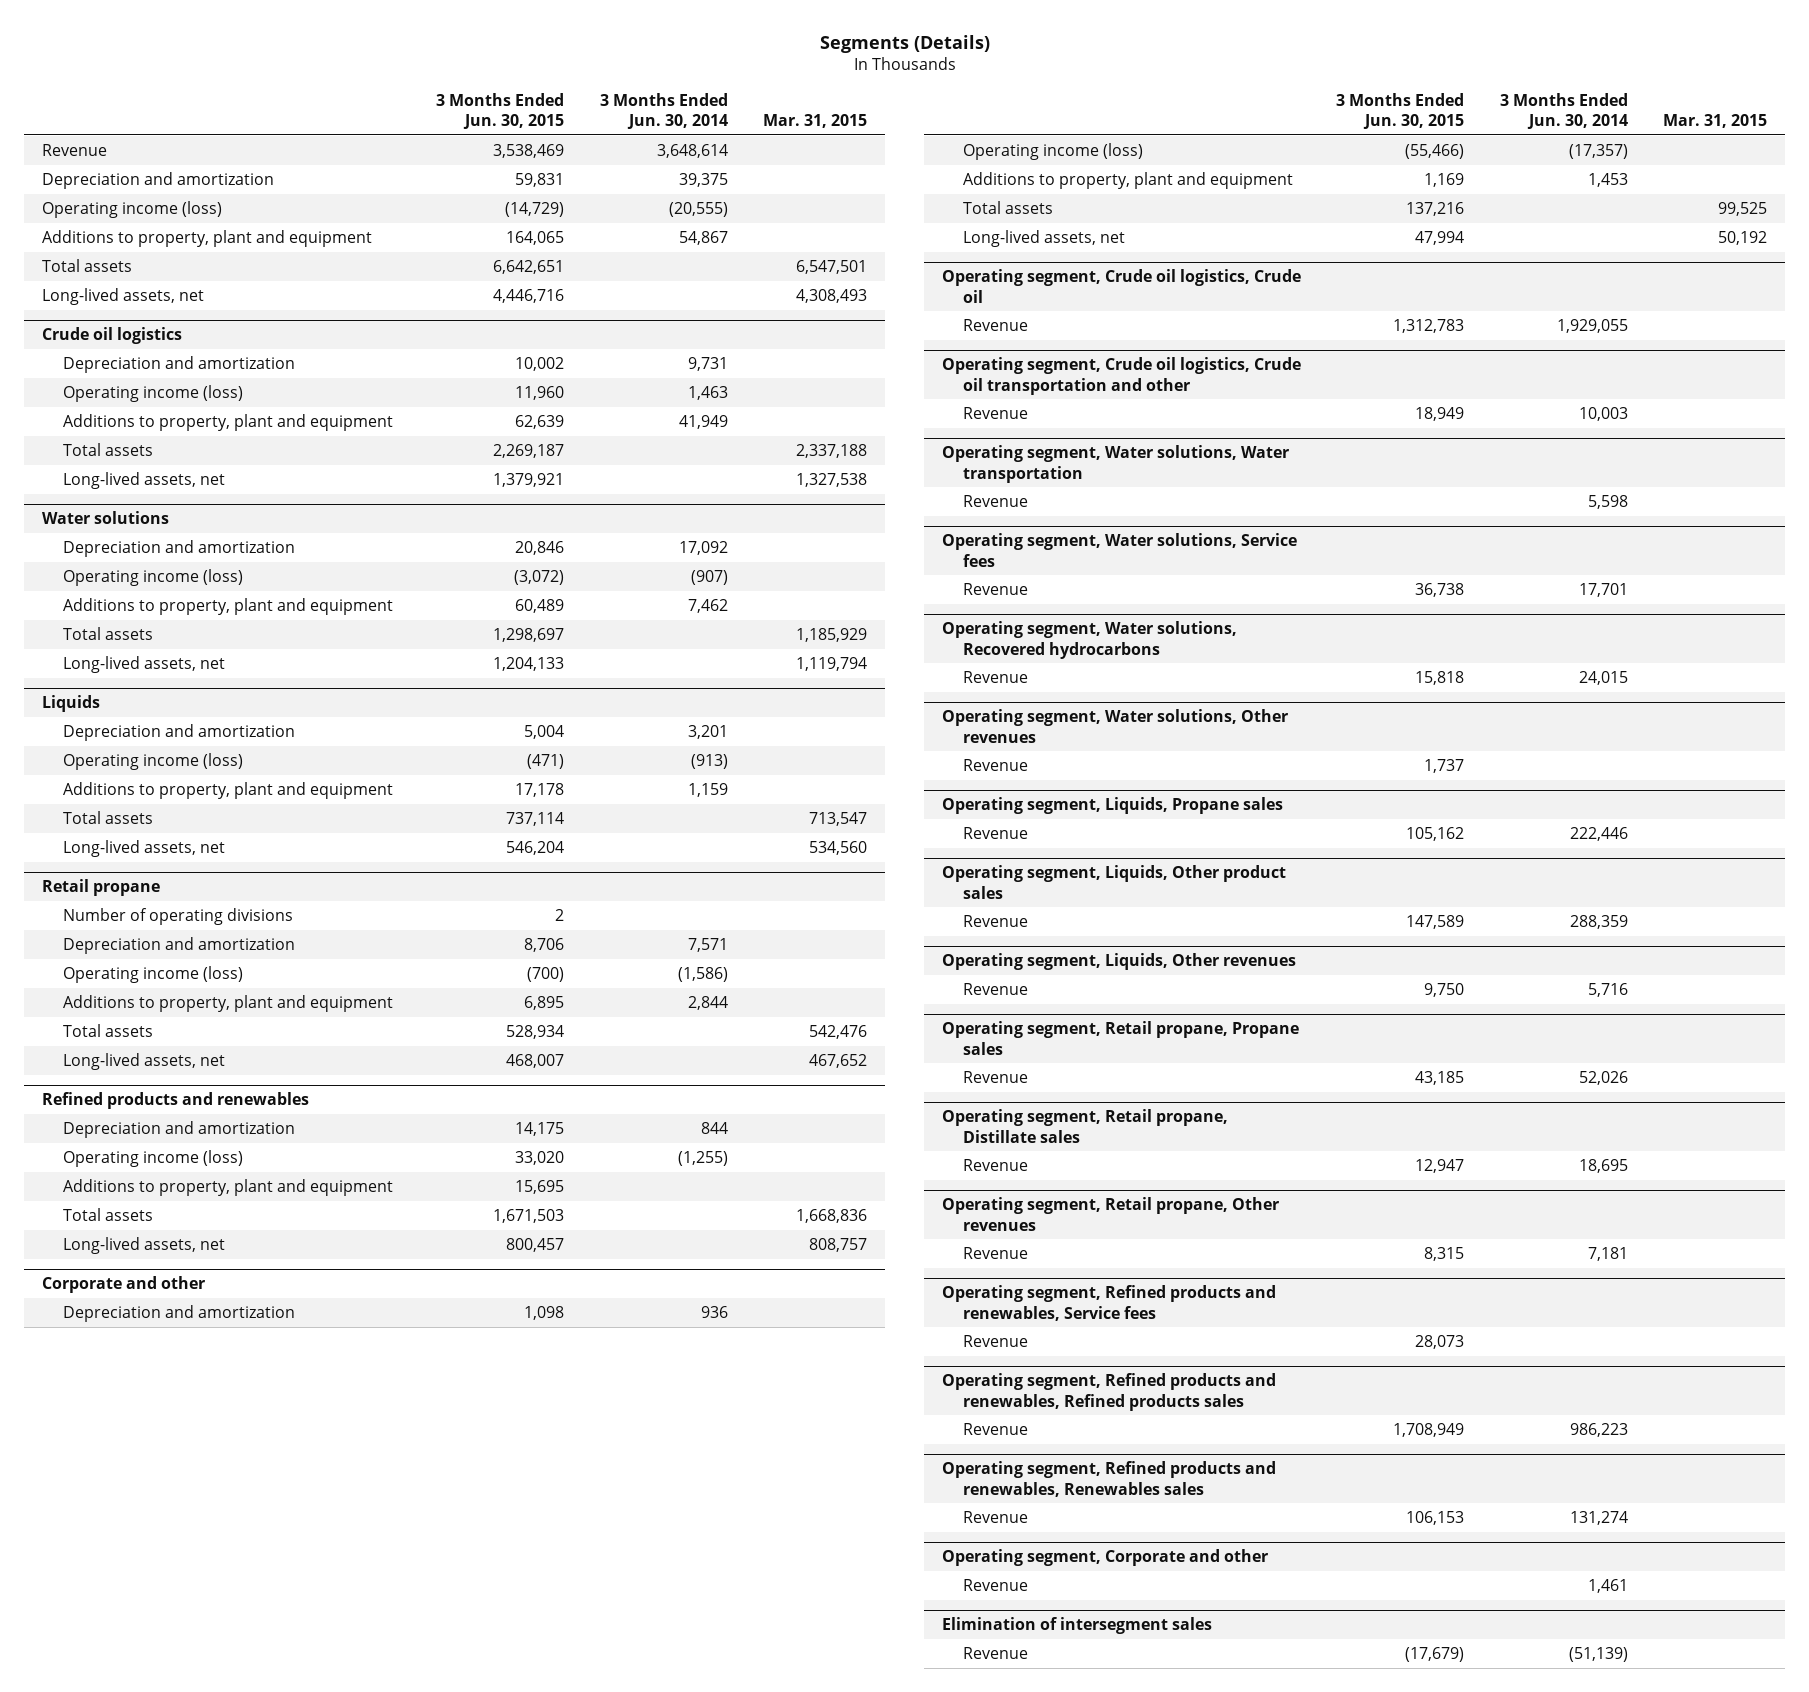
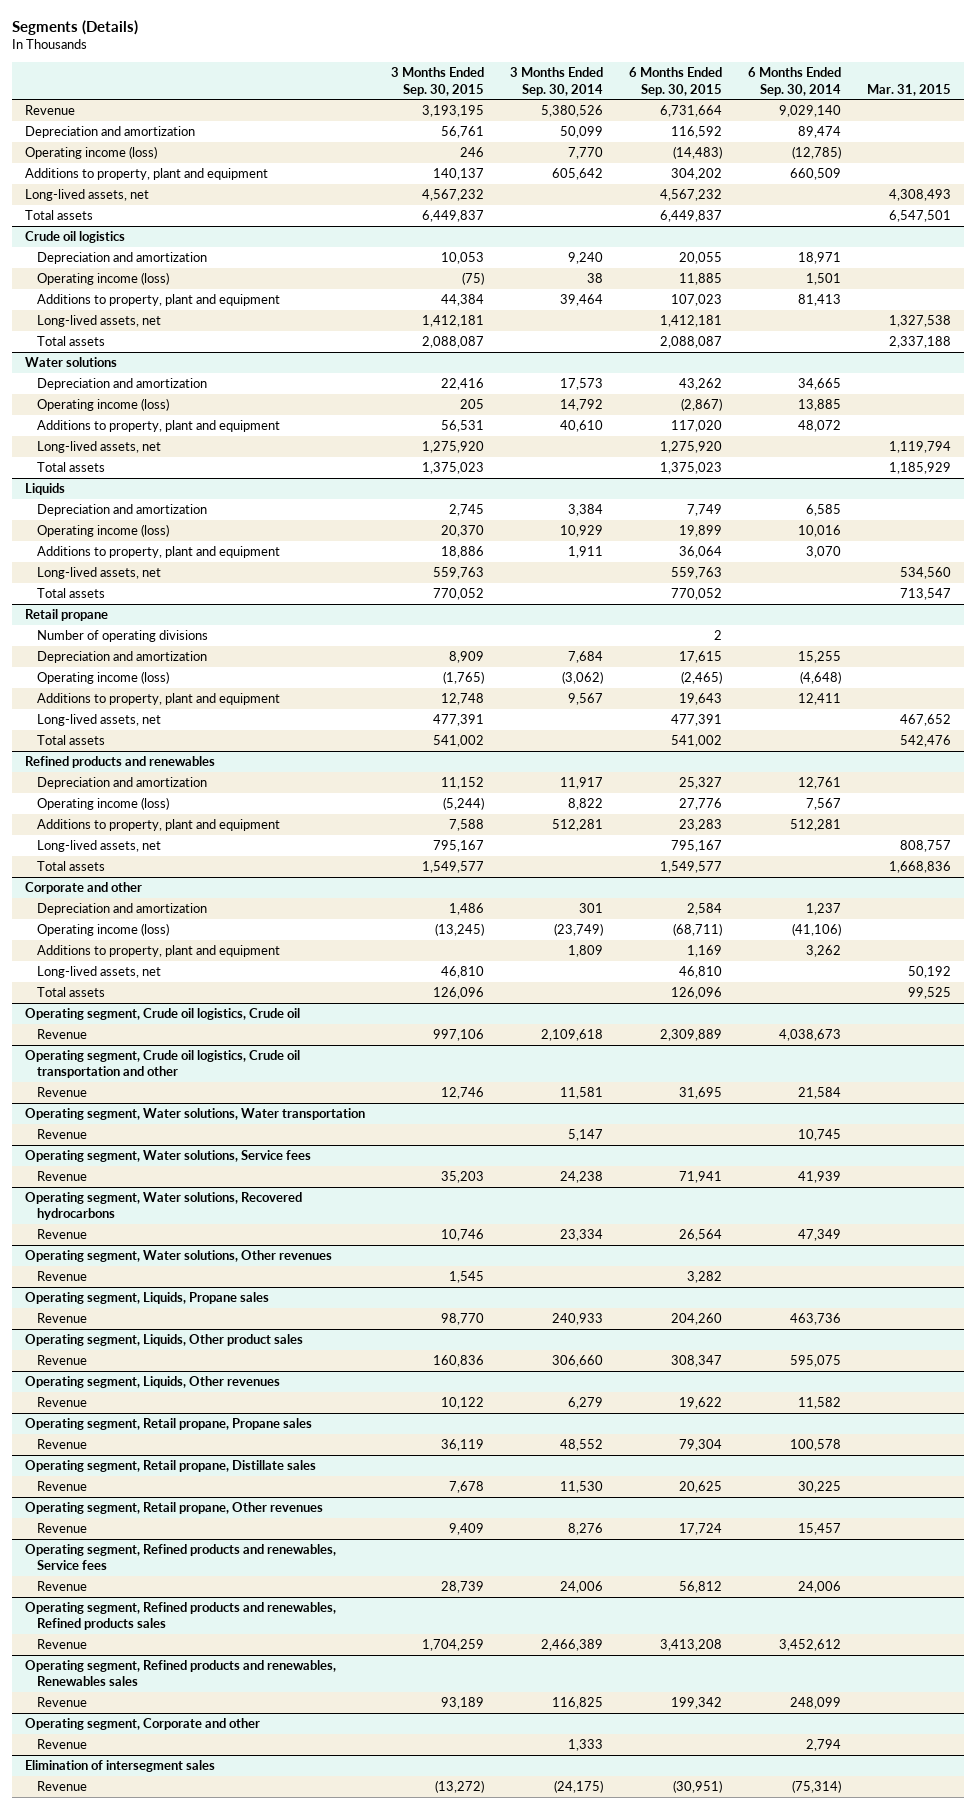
- | 3 Months Ended Jun. 30, 2015 | 3 Months Ended Jun. 30, 2014 | Mar. 31, 2015
+ | 3 Months Ended Sep. 30, 2015 | 3 Months Ended Sep. 30, 2014 | 6 Months Ended Sep. 30, 2015 | 6 Months Ended Sep. 30, 2014 | Mar. 31, 2015
moved down: Total assets | 6,449,837 | | 6,449,837 | | 6,547,501
@ Crude oil logistics
moved down: Total assets | 2,088,087 | | 2,088,087 | | 2,337,188
@ Water solutions
moved down: Total assets | 1,375,023 | | 1,375,023 | | 1,185,929
@ Liquids
moved down: Total assets | 770,052 | | 770,052 | | 713,547
@ Retail propane
moved down: Total assets | 541,002 | | 541,002 | | 542,476
@ Refined products and renewables
moved down: Total assets | 1,549,577 | | 1,549,577 | | 1,668,836
@ Corporate and other
moved down: Total assets | 126,096 | | 126,096 | | 99,525

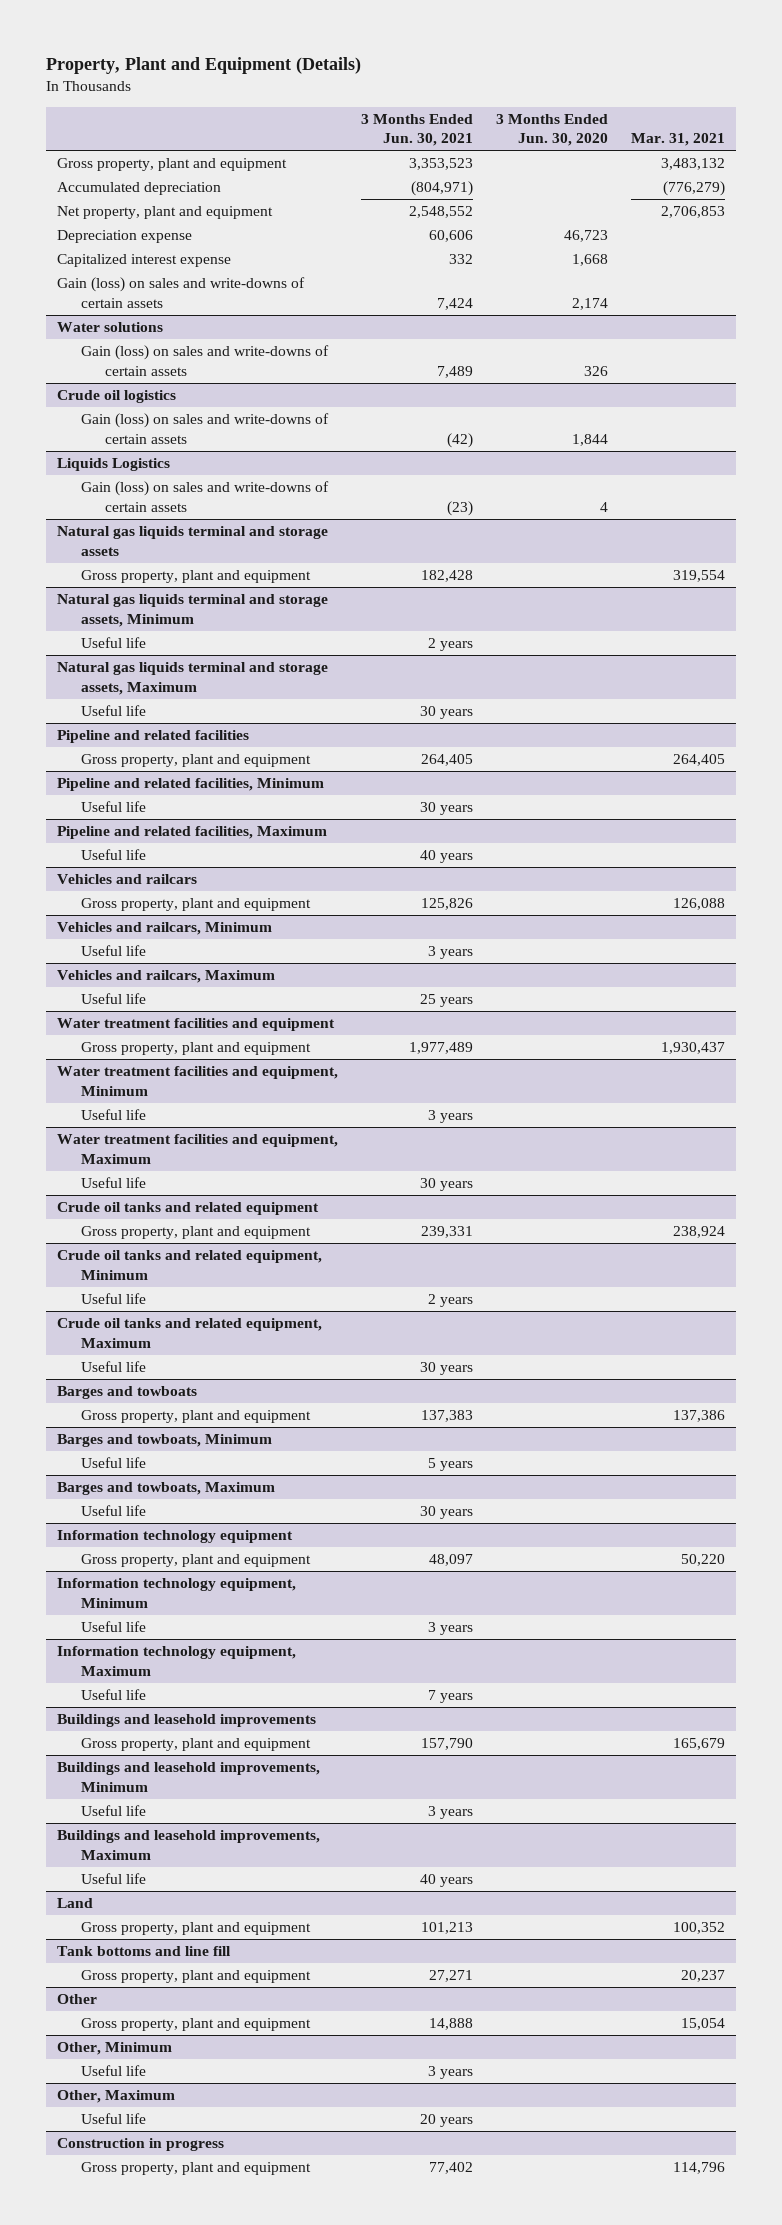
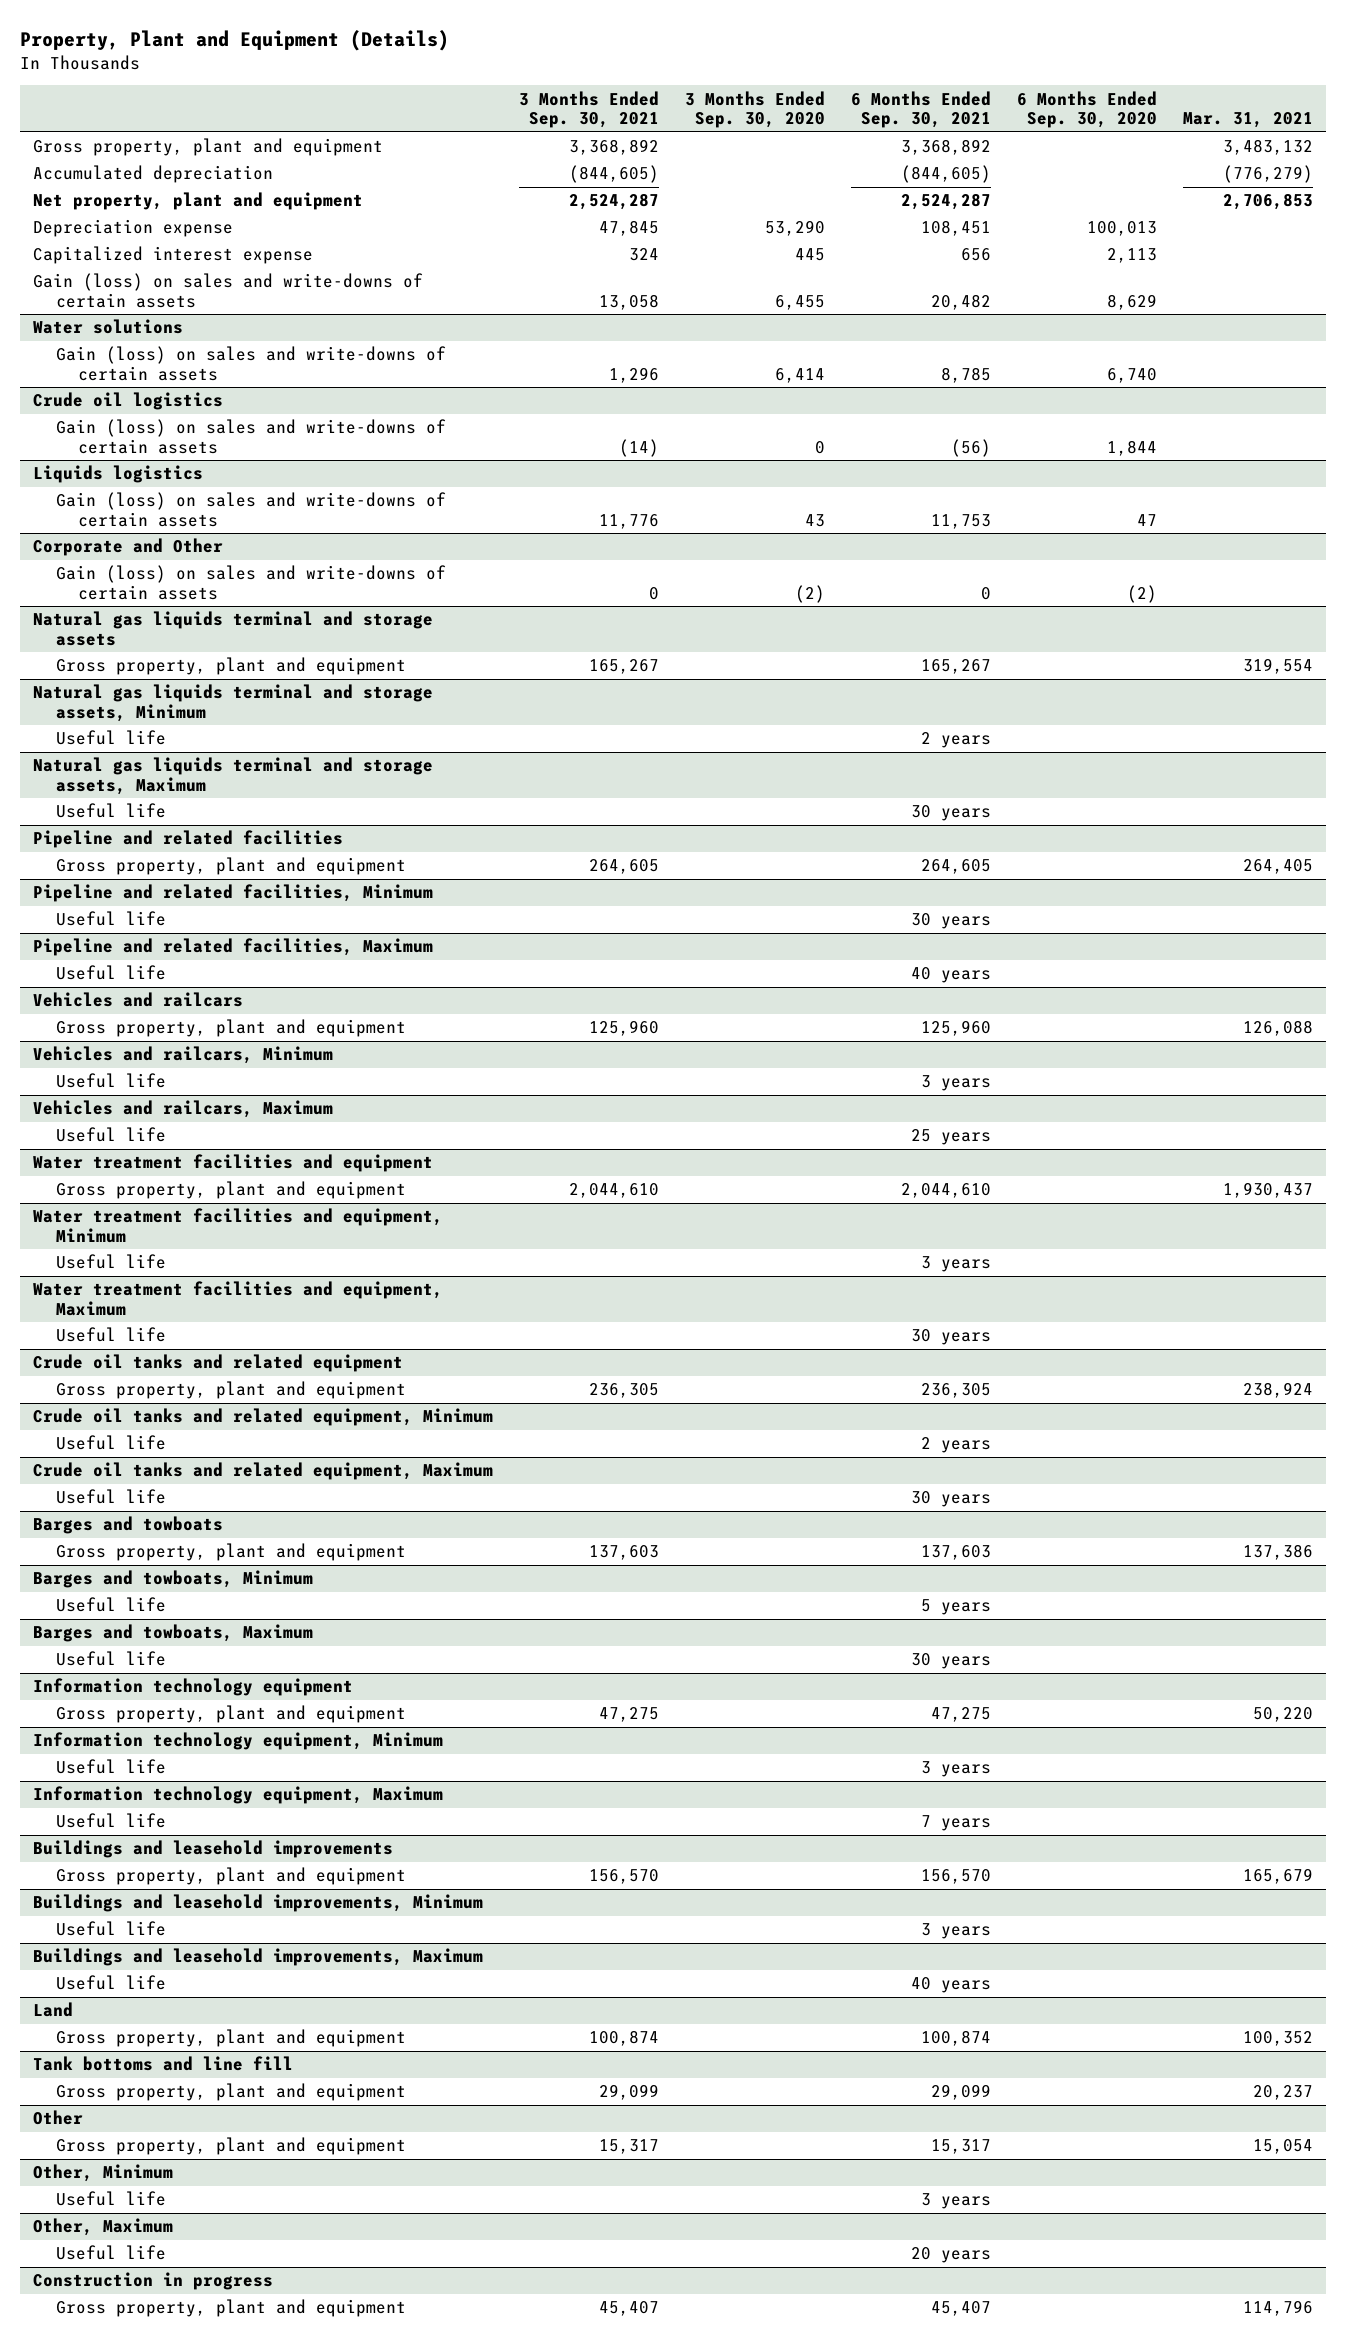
- | 3 Months Ended Jun. 30, 2021 | 3 Months Ended Jun. 30, 2020 | Mar. 31, 2021
+ | 3 Months Ended Sep. 30, 2021 | 3 Months Ended Sep. 30, 2020 | 6 Months Ended Sep. 30, 2021 | 6 Months Ended Sep. 30, 2020 | Mar. 31, 2021
- Liquids Logistics
+ Liquids logistics
+ Corporate and Other
+ Gain (loss) on sales and write-downs of certain assets | 0 | (2) | 0 | (2) |

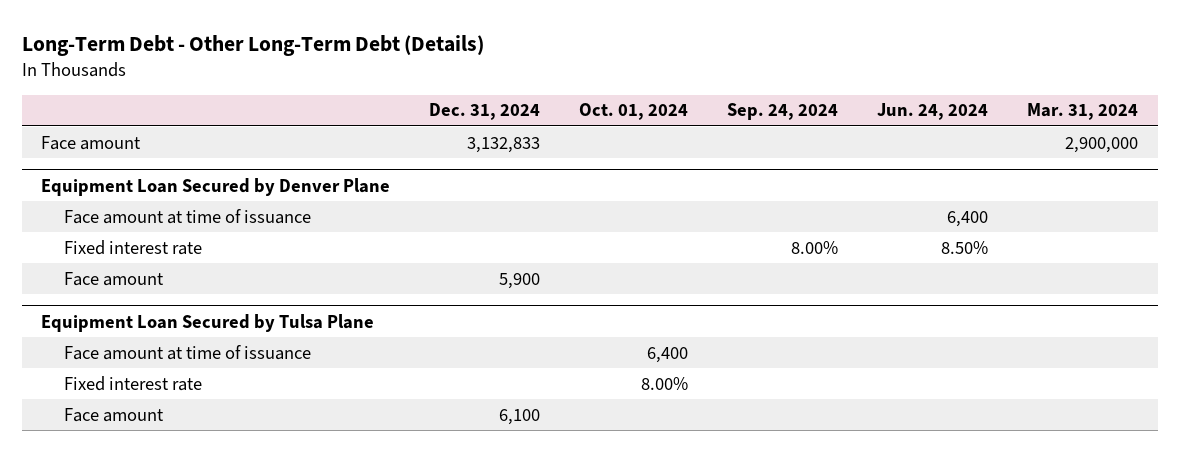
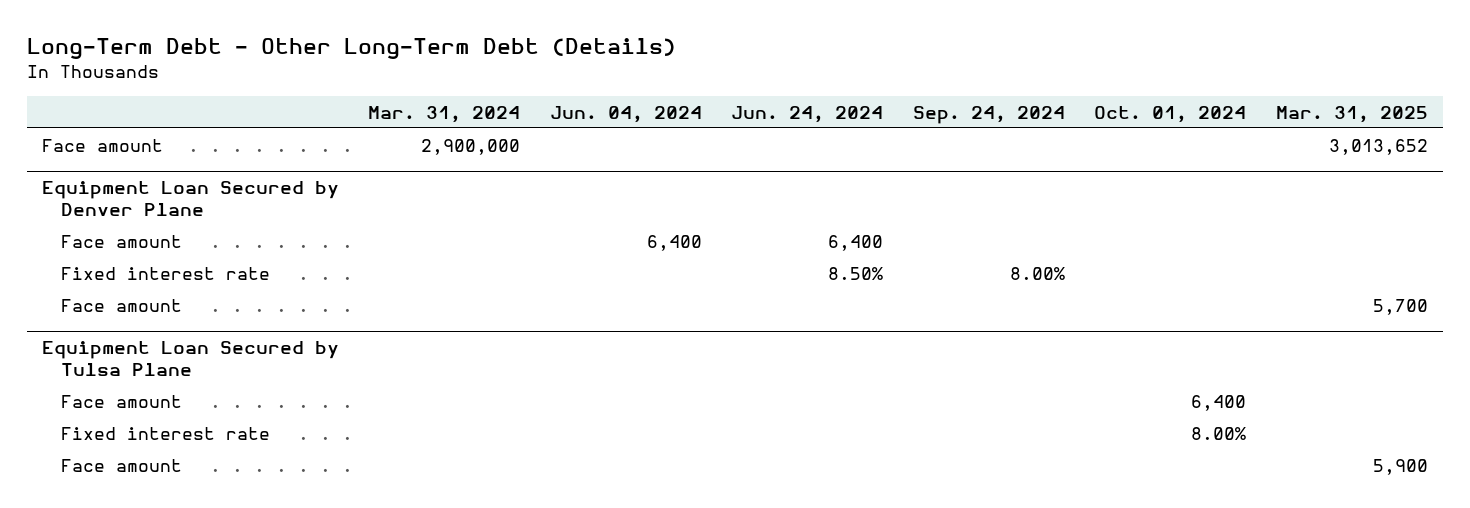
- | Dec. 31, 2024 | Oct. 01, 2024 | Sep. 24, 2024 | Jun. 24, 2024 | Mar. 31, 2024
+ | Mar. 31, 2024 | Jun. 04, 2024 | Jun. 24, 2024 | Sep. 24, 2024 | Oct. 01, 2024 | Mar. 31, 2025
@ Equipment Loan Secured by Denver Plane
- Face amount at time of issuance | | | | 6,400 |
+ Face amount | | 6,400 | 6,400 | | |
@ Equipment Loan Secured by Tulsa Plane
- Face amount at time of issuance | | 6,400 | | |
+ Face amount | | | | | 6,400 |

